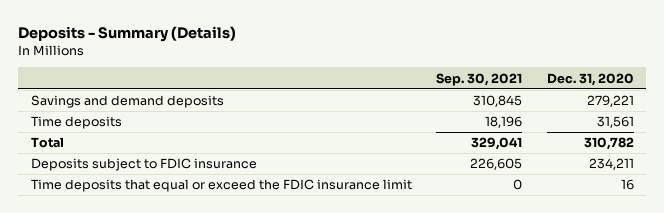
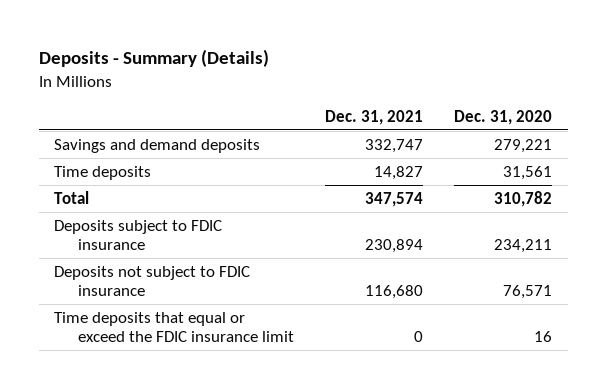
- | Sep. 30, 2021 | Dec. 31, 2020
+ | Dec. 31, 2021 | Dec. 31, 2020
+ Deposits not subject to FDIC insurance | 116,680 | 76,571

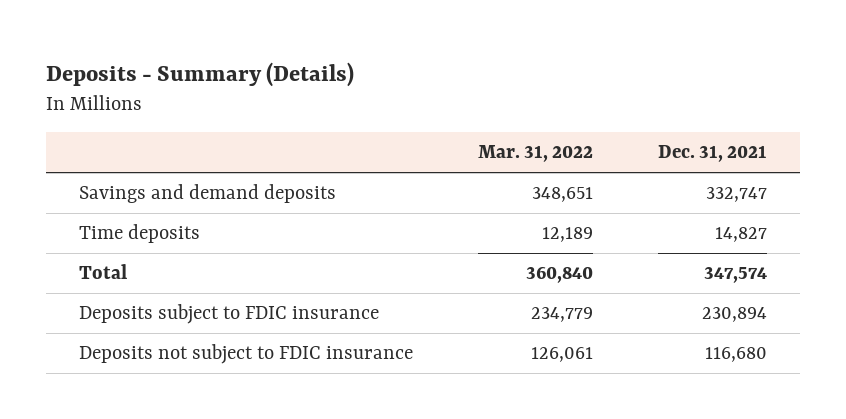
- | Dec. 31, 2021 | Dec. 31, 2020
+ | Mar. 31, 2022 | Dec. 31, 2021
- Time deposits that equal or exceed the FDIC insurance limit | 0 | 16

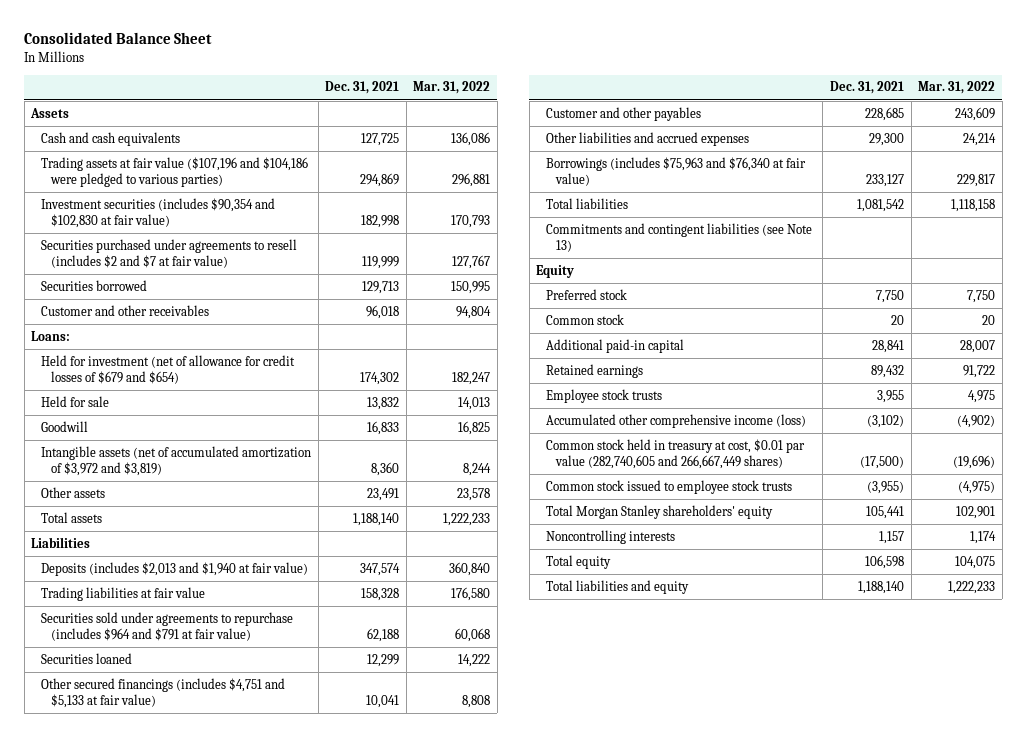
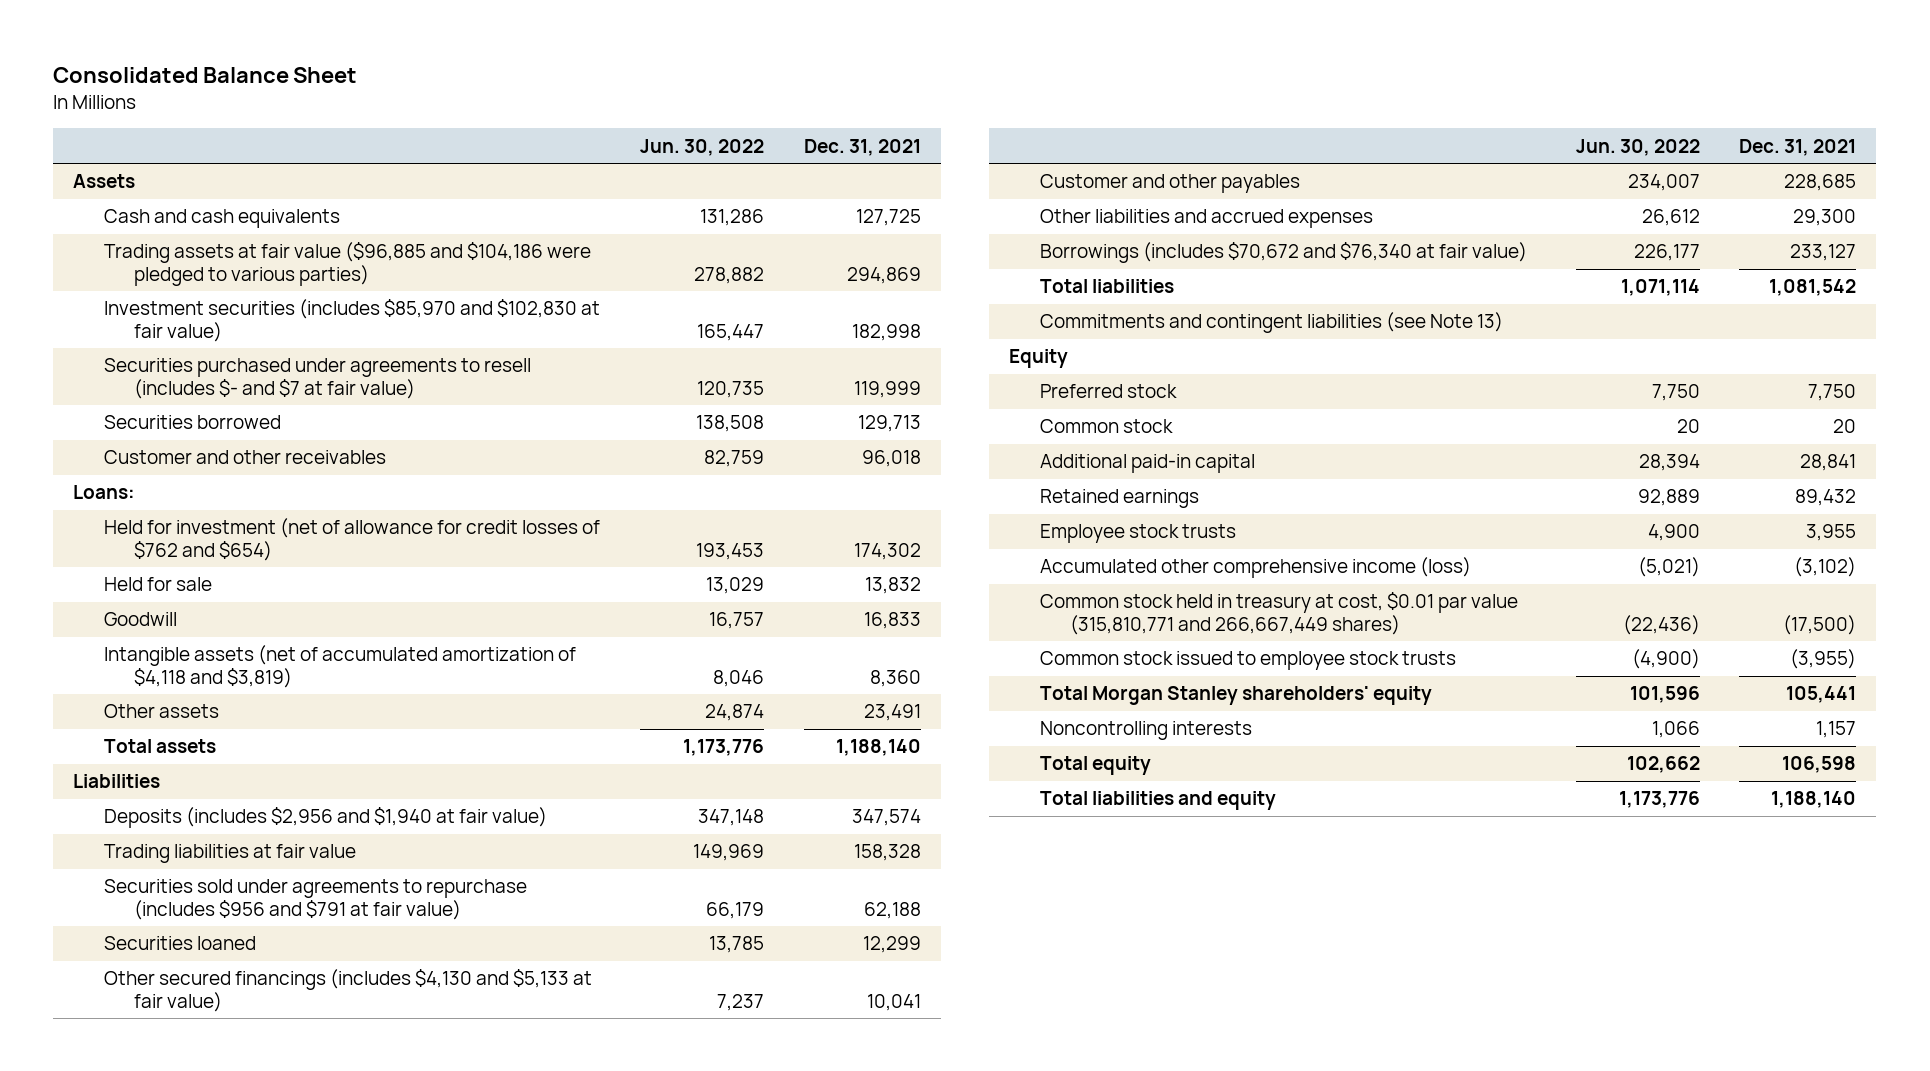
- | Dec. 31, 2021 | Mar. 31, 2022
+ | Jun. 30, 2022 | Dec. 31, 2021
- Trading assets at fair value ($107,196 and $104,186 were pledged to various parties) | 294,869 | 296,881
- Investment securities (includes $90,354 and $102,830 at fair value) | 182,998 | 170,793
- Securities purchased under agreements to resell (includes $2 and $7 at fair value) | 119,999 | 127,767
+ Trading assets at fair value ($96,885 and $104,186 were pledged to various parties) | 278,882 | 294,869
+ Investment securities (includes $85,970 and $102,830 at fair value) | 165,447 | 182,998
+ Securities purchased under agreements to resell (includes $- and $7 at fair value) | 120,735 | 119,999
- Held for investment (net of allowance for credit losses of $679 and $654) | 174,302 | 182,247
+ Held for investment (net of allowance for credit losses of $762 and $654) | 193,453 | 174,302
- Intangible assets (net of accumulated amortization of $3,972 and $3,819) | 8,360 | 8,244
+ Intangible assets (net of accumulated amortization of $4,118 and $3,819) | 8,046 | 8,360
- Deposits (includes $2,013 and $1,940 at fair value) | 347,574 | 360,840
+ Deposits (includes $2,956 and $1,940 at fair value) | 347,148 | 347,574
- Securities sold under agreements to repurchase (includes $964 and $791 at fair value) | 62,188 | 60,068
+ Securities sold under agreements to repurchase (includes $956 and $791 at fair value) | 66,179 | 62,188
- Other secured financings (includes $4,751 and $5,133 at fair value) | 10,041 | 8,808
+ Other secured financings (includes $4,130 and $5,133 at fair value) | 7,237 | 10,041
- Borrowings (includes $75,963 and $76,340 at fair value) | 233,127 | 229,817
+ Borrowings (includes $70,672 and $76,340 at fair value) | 226,177 | 233,127
- Common stock held in treasury at cost, $0.01 par value (282,740,605 and 266,667,449 shares) | (17,500) | (19,696)
+ Common stock held in treasury at cost, $0.01 par value (315,810,771 and 266,667,449 shares) | (22,436) | (17,500)

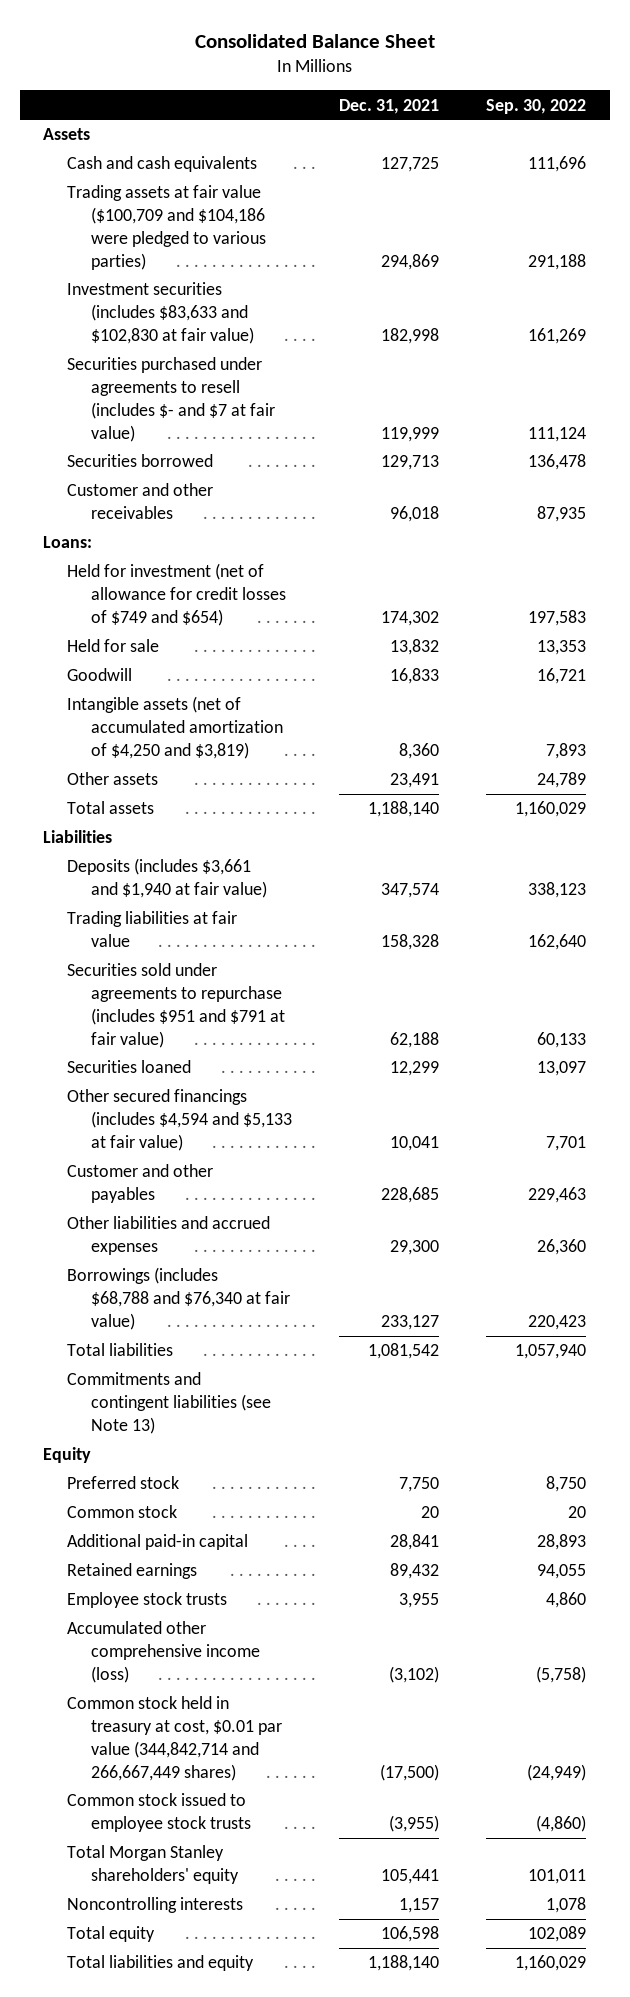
- | Jun. 30, 2022 | Dec. 31, 2021
+ | Dec. 31, 2021 | Sep. 30, 2022
- Trading assets at fair value ($96,885 and $104,186 were pledged to various parties) | 278,882 | 294,869
- Investment securities (includes $85,970 and $102,830 at fair value) | 165,447 | 182,998
+ Trading assets at fair value ($100,709 and $104,186 were pledged to various parties) | 294,869 | 291,188
+ Investment securities (includes $83,633 and $102,830 at fair value) | 182,998 | 161,269
- Held for investment (net of allowance for credit losses of $762 and $654) | 193,453 | 174,302
+ Held for investment (net of allowance for credit losses of $749 and $654) | 174,302 | 197,583
- Intangible assets (net of accumulated amortization of $4,118 and $3,819) | 8,046 | 8,360
+ Intangible assets (net of accumulated amortization of $4,250 and $3,819) | 8,360 | 7,893
- Deposits (includes $2,956 and $1,940 at fair value) | 347,148 | 347,574
+ Deposits (includes $3,661 and $1,940 at fair value) | 347,574 | 338,123
- Securities sold under agreements to repurchase (includes $956 and $791 at fair value) | 66,179 | 62,188
+ Securities sold under agreements to repurchase (includes $951 and $791 at fair value) | 62,188 | 60,133
- Other secured financings (includes $4,130 and $5,133 at fair value) | 7,237 | 10,041
+ Other secured financings (includes $4,594 and $5,133 at fair value) | 10,041 | 7,701
- Borrowings (includes $70,672 and $76,340 at fair value) | 226,177 | 233,127
+ Borrowings (includes $68,788 and $76,340 at fair value) | 233,127 | 220,423
- Common stock held in treasury at cost, $0.01 par value (315,810,771 and 266,667,449 shares) | (22,436) | (17,500)
+ Common stock held in treasury at cost, $0.01 par value (344,842,714 and 266,667,449 shares) | (17,500) | (24,949)

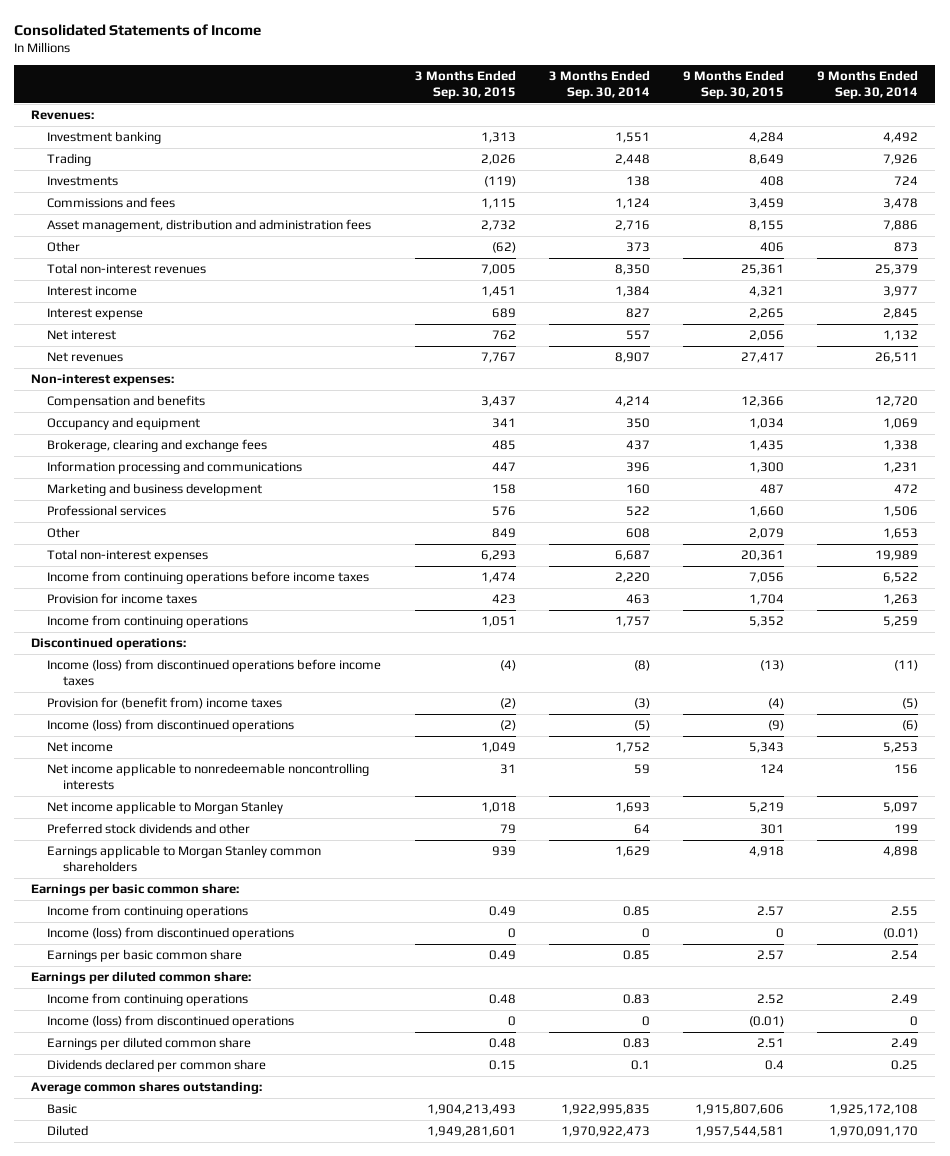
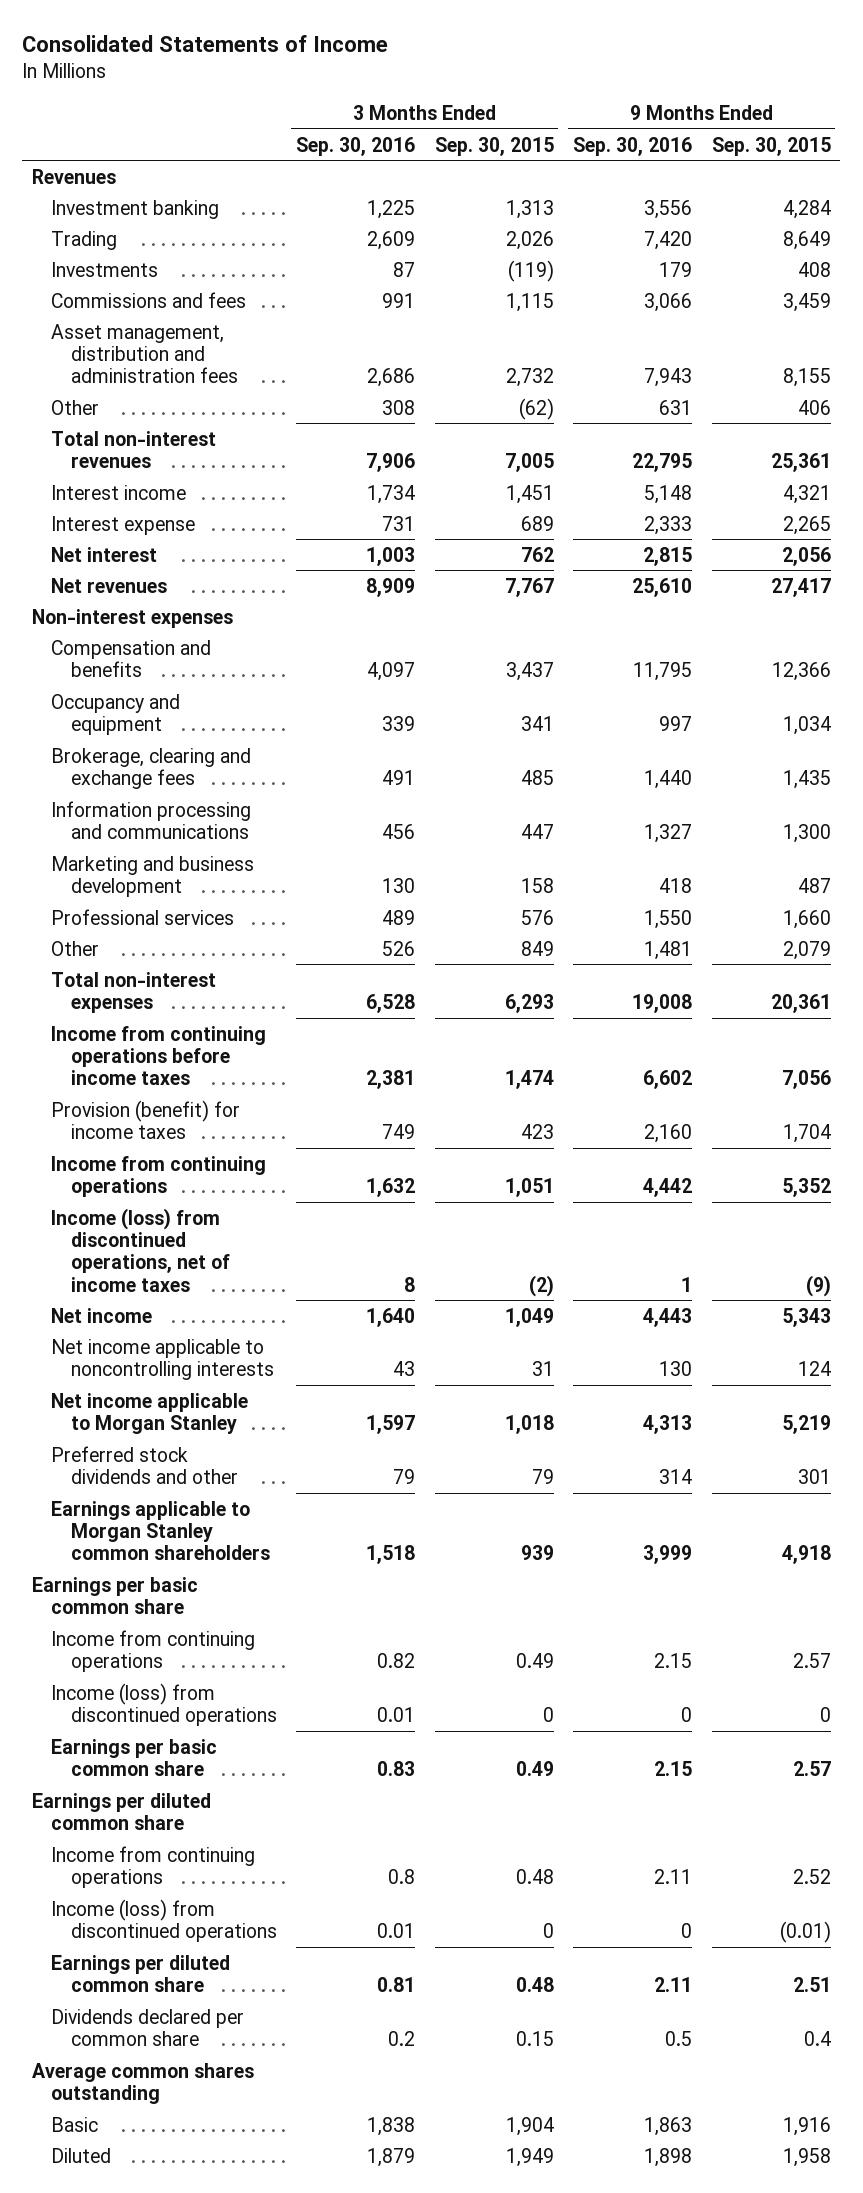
- | 3 Months Ended Sep. 30, 2015 | 3 Months Ended Sep. 30, 2014 | 9 Months Ended Sep. 30, 2015 | 9 Months Ended Sep. 30, 2014
+ | 3 Months Ended Sep. 30, 2016 | 3 Months Ended Sep. 30, 2015 | 9 Months Ended Sep. 30, 2016 | 9 Months Ended Sep. 30, 2015
- Revenues:
+ Revenues
- Non-interest expenses:
+ Non-interest expenses
- Provision for income taxes | 423 | 463 | 1,704 | 1,263
+ Provision (benefit) for income taxes | 749 | 423 | 2,160 | 1,704
- Discontinued operations:
- Income (loss) from discontinued operations before income taxes | (4) | (8) | (13) | (11)
- Provision for (benefit from) income taxes | (2) | (3) | (4) | (5)
- Income (loss) from discontinued operations | (2) | (5) | (9) | (6)
+ Income (loss) from discontinued operations, net of income taxes | 8 | (2) | 1 | (9)
- Net income applicable to nonredeemable noncontrolling interests | 31 | 59 | 124 | 156
+ Net income applicable to noncontrolling interests | 43 | 31 | 130 | 124
- Earnings per basic common share:
+ Earnings per basic common share
- Earnings per diluted common share:
+ Earnings per diluted common share
- Average common shares outstanding:
- Basic | 1,904,213,493 | 1,922,995,835 | 1,915,807,606 | 1,925,172,108
- Diluted | 1,949,281,601 | 1,970,922,473 | 1,957,544,581 | 1,970,091,170
+ Average common shares outstanding
+ Basic | 1,838 | 1,904 | 1,863 | 1,916
+ Diluted | 1,879 | 1,949 | 1,898 | 1,958

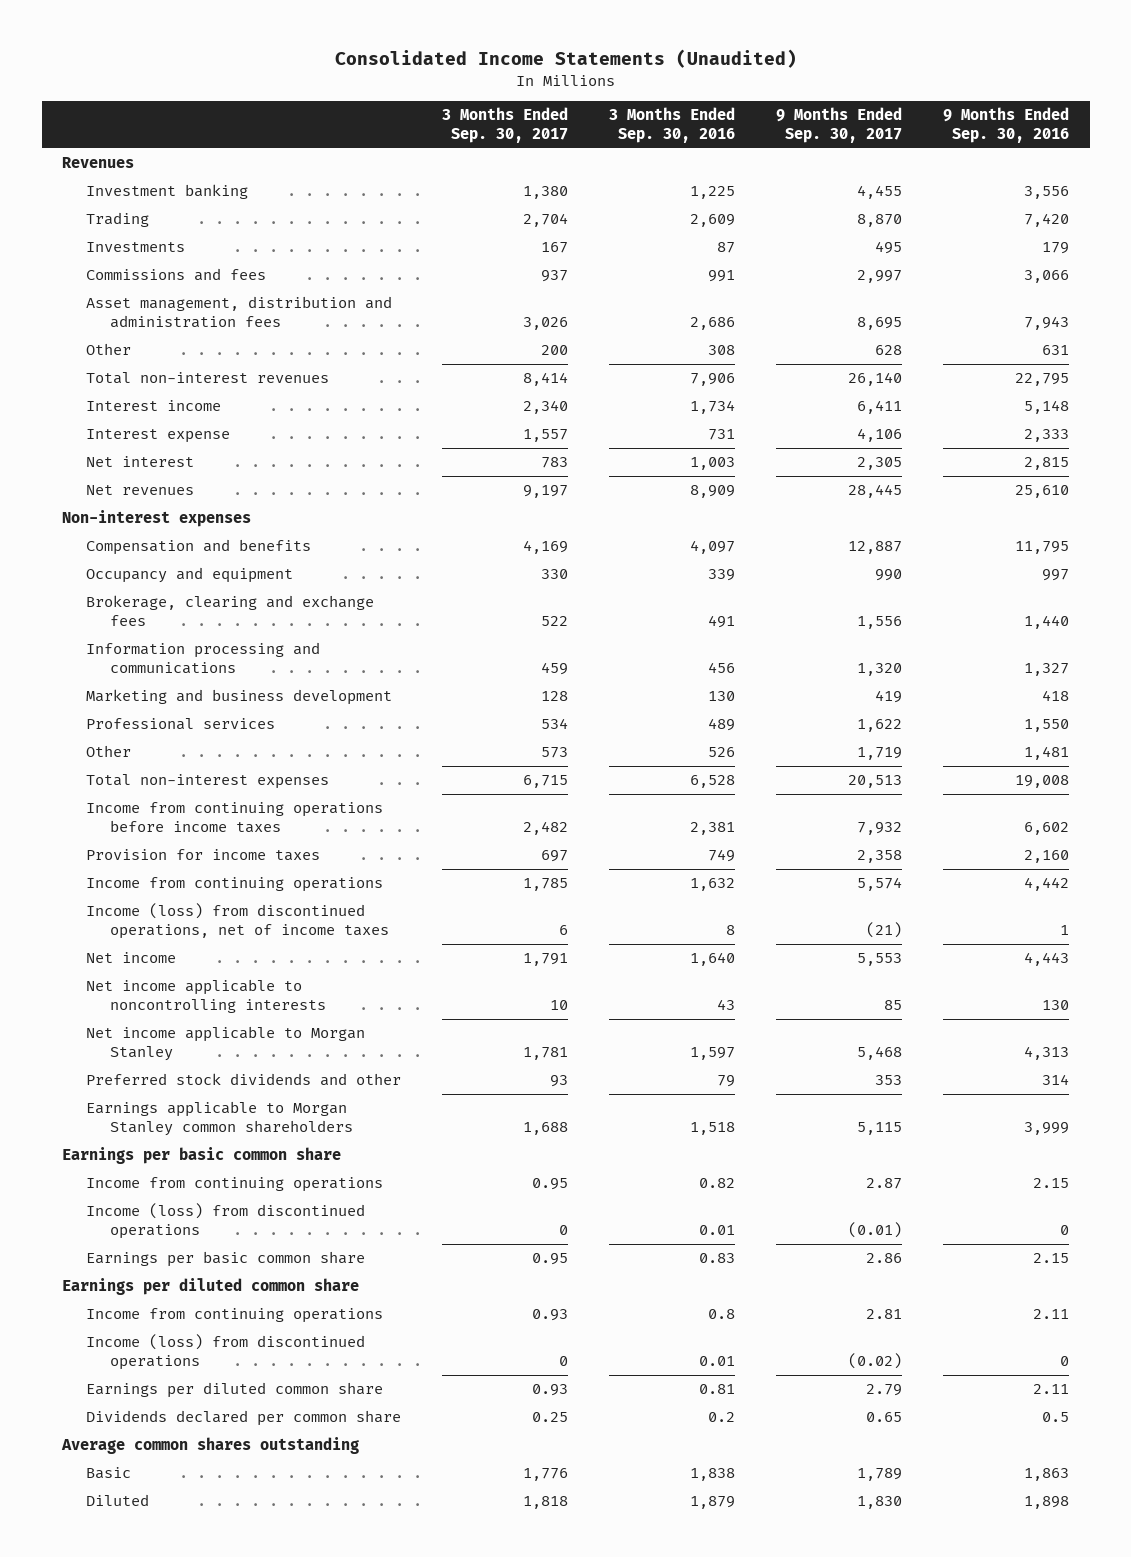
- Consolidated Statements of Income
+ Consolidated Income Statements (Unaudited)
- | 3 Months Ended Sep. 30, 2016 | 3 Months Ended Sep. 30, 2015 | 9 Months Ended Sep. 30, 2016 | 9 Months Ended Sep. 30, 2015
+ | 3 Months Ended Sep. 30, 2017 | 3 Months Ended Sep. 30, 2016 | 9 Months Ended Sep. 30, 2017 | 9 Months Ended Sep. 30, 2016
- Provision (benefit) for income taxes | 749 | 423 | 2,160 | 1,704
+ Provision for income taxes | 697 | 749 | 2,358 | 2,160

